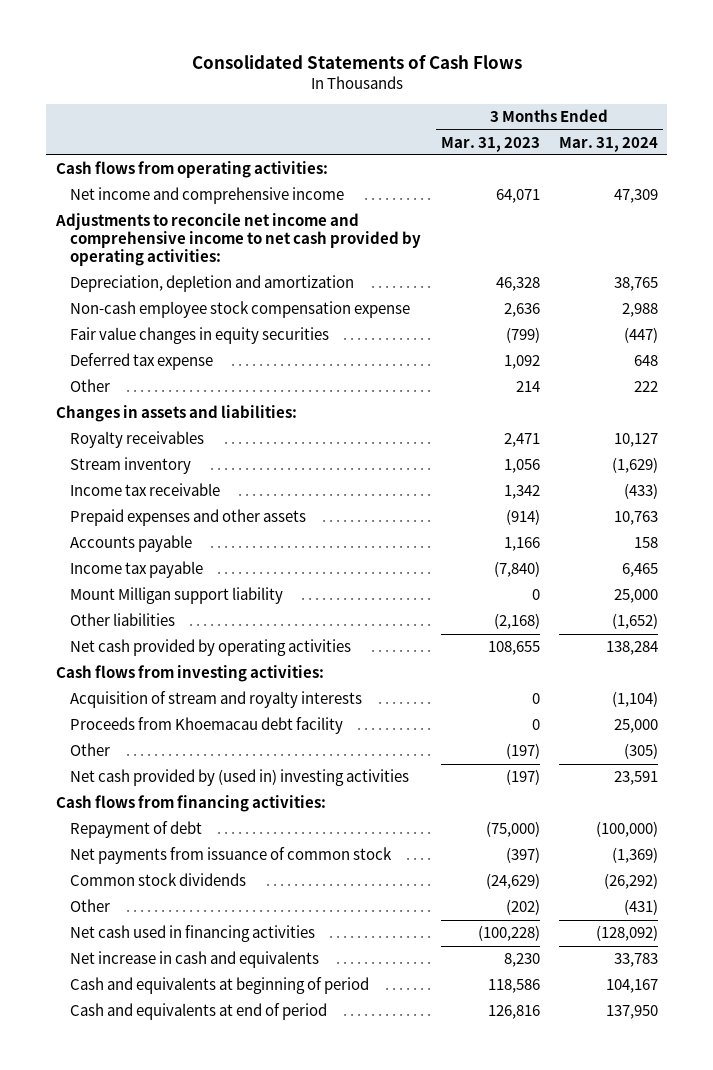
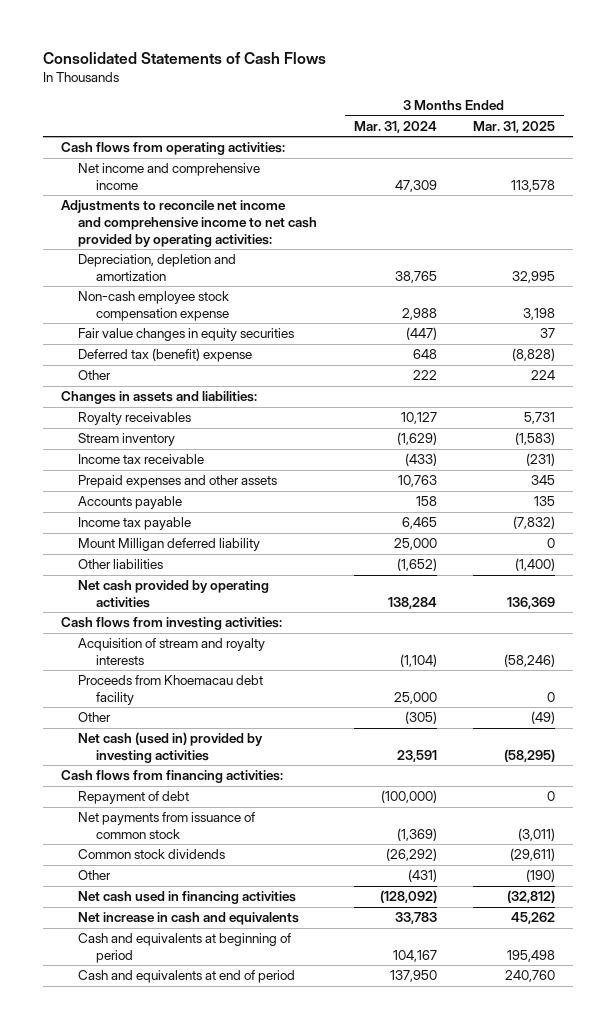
- | 3 Months Ended Mar. 31, 2023 | 3 Months Ended Mar. 31, 2024
+ | 3 Months Ended Mar. 31, 2024 | 3 Months Ended Mar. 31, 2025
- Deferred tax expense | 1,092 | 648
+ Deferred tax (benefit) expense | 648 | (8,828)
- Mount Milligan support liability | 0 | 25,000
+ Mount Milligan deferred liability | 25,000 | 0
- Net cash provided by (used in) investing activities | (197) | 23,591
+ Net cash (used in) provided by investing activities | 23,591 | (58,295)

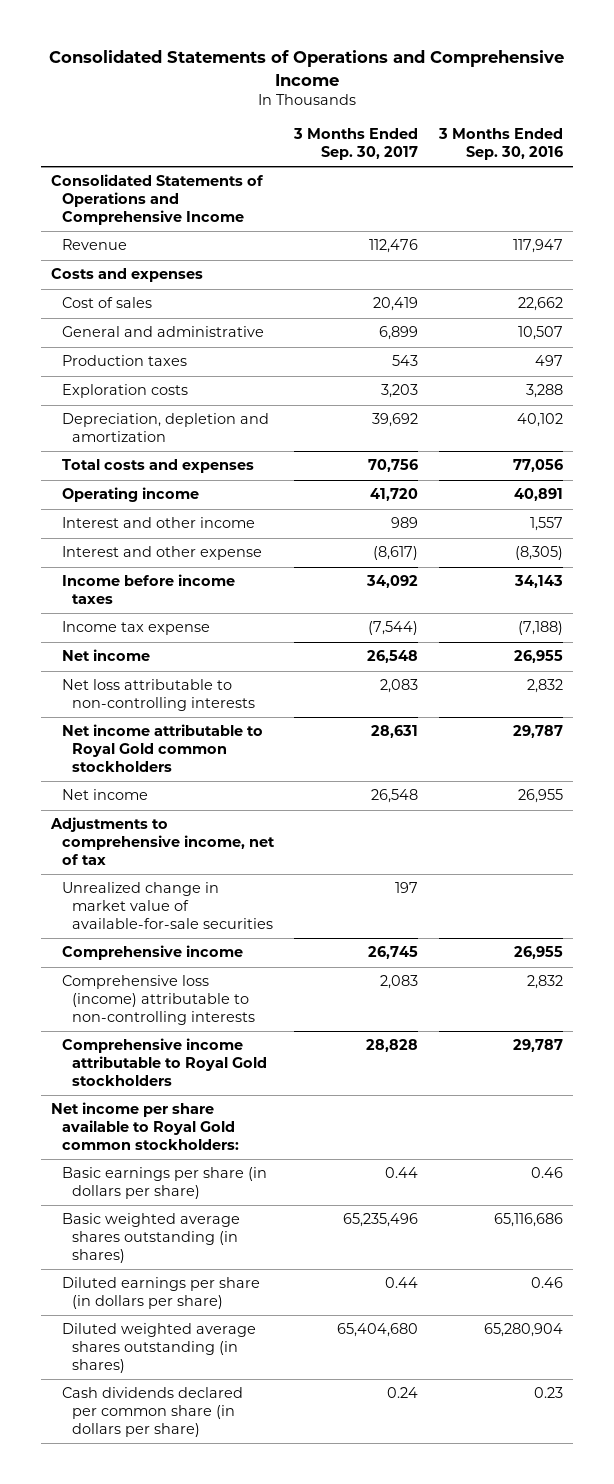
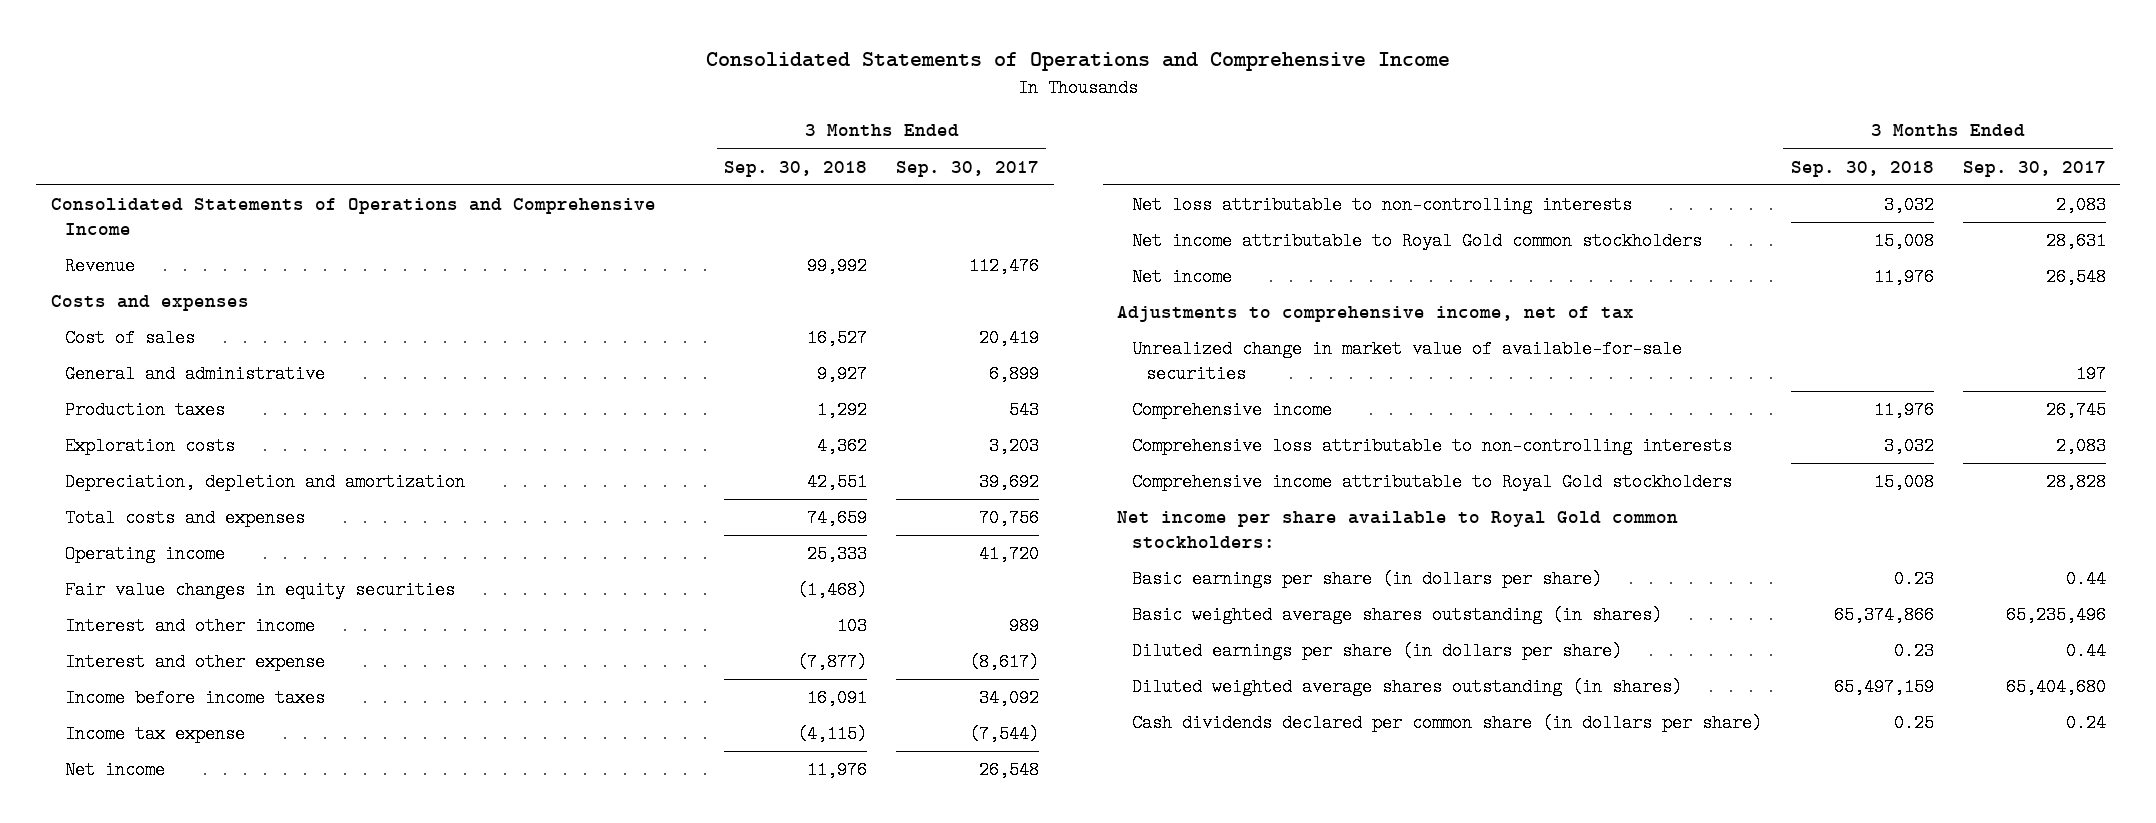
- | 3 Months Ended Sep. 30, 2017 | 3 Months Ended Sep. 30, 2016
+ | 3 Months Ended Sep. 30, 2018 | 3 Months Ended Sep. 30, 2017
+ Fair value changes in equity securities | (1,468) |
- Comprehensive loss (income) attributable to non-controlling interests | 2,083 | 2,832
+ Comprehensive loss attributable to non-controlling interests | 3,032 | 2,083

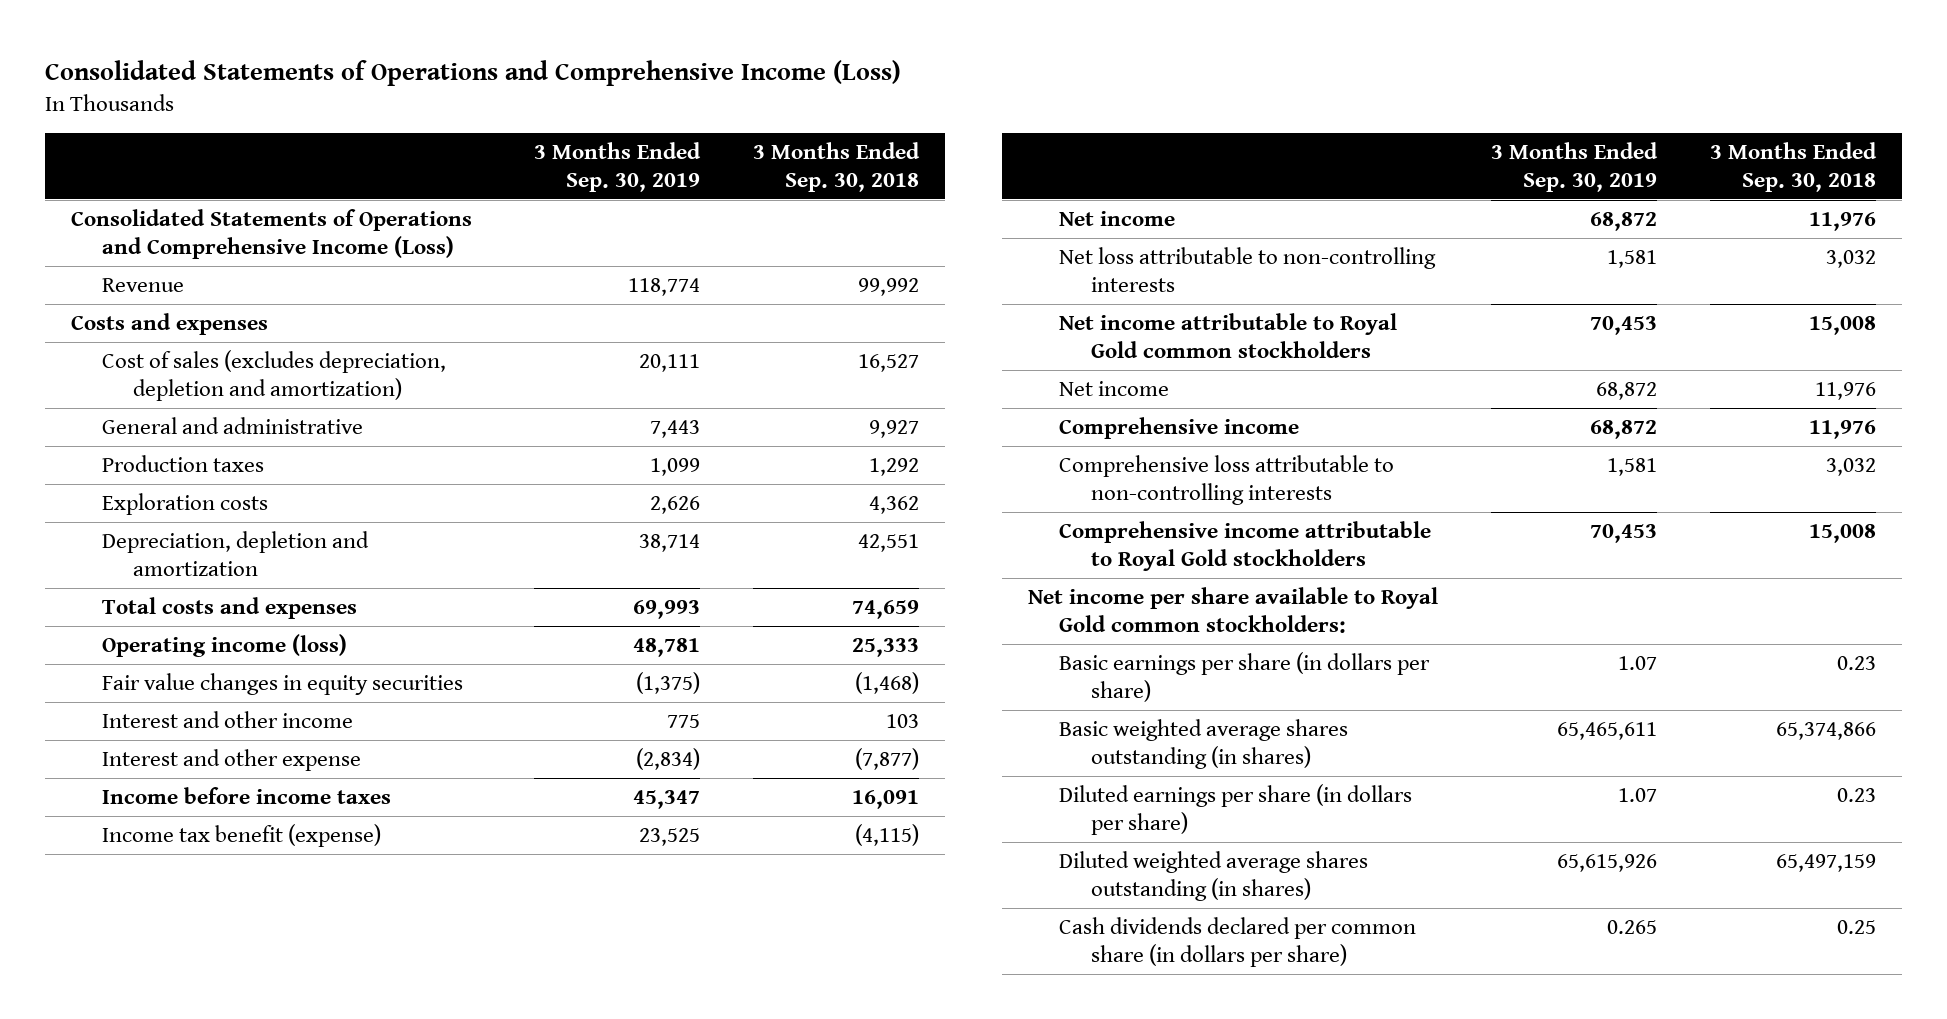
- Consolidated Statements of Operations and Comprehensive Income
+ Consolidated Statements of Operations and Comprehensive Income (Loss)
- | 3 Months Ended Sep. 30, 2018 | 3 Months Ended Sep. 30, 2017
+ | 3 Months Ended Sep. 30, 2019 | 3 Months Ended Sep. 30, 2018
- Consolidated Statements of Operations and Comprehensive Income
+ Consolidated Statements of Operations and Comprehensive Income (Loss)
- Cost of sales | 16,527 | 20,419
+ Cost of sales (excludes depreciation, depletion and amortization) | 20,111 | 16,527
- Operating income | 25,333 | 41,720
+ Operating income (loss) | 48,781 | 25,333
- Income tax expense | (4,115) | (7,544)
+ Income tax benefit (expense) | 23,525 | (4,115)
- Adjustments to comprehensive income, net of tax
- Unrealized change in market value of available-for-sale securities | | 197

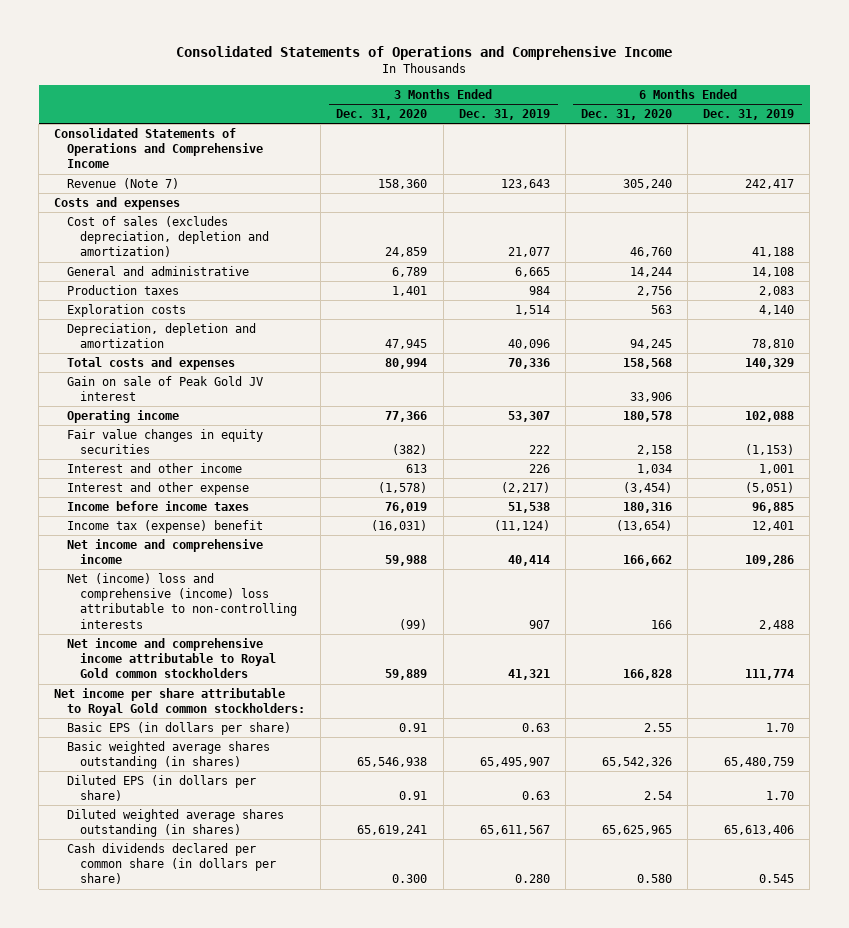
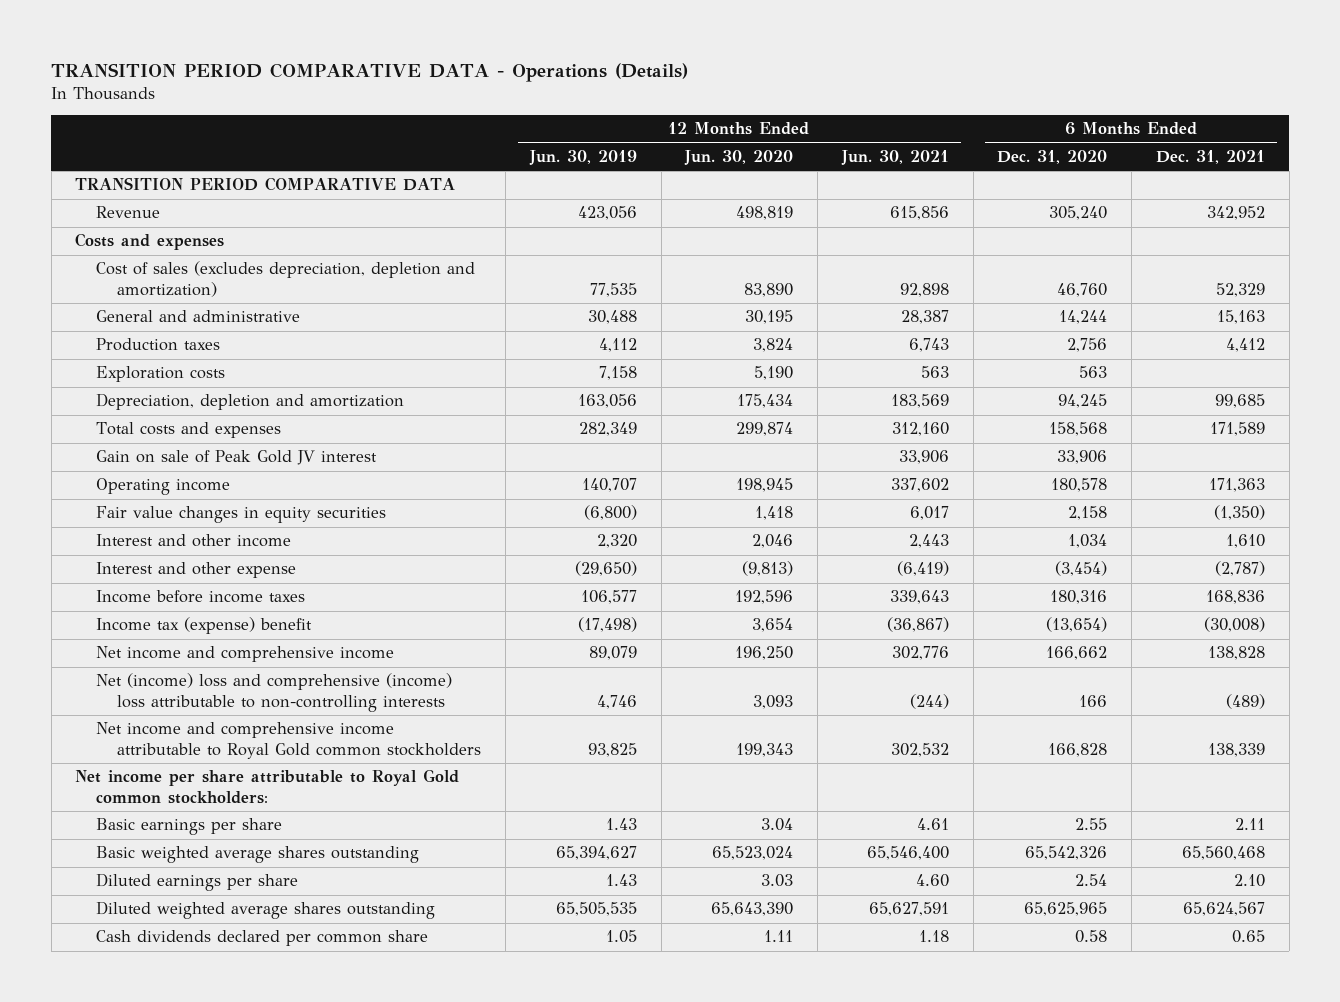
- Consolidated Statements of Operations and Comprehensive Income
+ TRANSITION PERIOD COMPARATIVE DATA - Operations (Details)
- | 3 Months Ended Dec. 31, 2020 | 3 Months Ended Dec. 31, 2019 | 6 Months Ended Dec. 31, 2020 | 6 Months Ended Dec. 31, 2019
+ | 12 Months Ended Jun. 30, 2019 | 12 Months Ended Jun. 30, 2020 | 12 Months Ended Jun. 30, 2021 | 6 Months Ended Dec. 31, 2020 | 6 Months Ended Dec. 31, 2021
- Consolidated Statements of Operations and Comprehensive Income
- Revenue (Note 7) | 158,360 | 123,643 | 305,240 | 242,417
+ TRANSITION PERIOD COMPARATIVE DATA
+ Revenue | 423,056 | 498,819 | 615,856 | 305,240 | 342,952
- Basic EPS (in dollars per share) | 0.91 | 0.63 | 2.55 | 1.70
- Basic weighted average shares outstanding (in shares) | 65,546,938 | 65,495,907 | 65,542,326 | 65,480,759
- Diluted EPS (in dollars per share) | 0.91 | 0.63 | 2.54 | 1.70
- Diluted weighted average shares outstanding (in shares) | 65,619,241 | 65,611,567 | 65,625,965 | 65,613,406
- Cash dividends declared per common share (in dollars per share) | 0.300 | 0.280 | 0.580 | 0.545
+ Basic earnings per share | 1.43 | 3.04 | 4.61 | 2.55 | 2.11
+ Basic weighted average shares outstanding | 65,394,627 | 65,523,024 | 65,546,400 | 65,542,326 | 65,560,468
+ Diluted earnings per share | 1.43 | 3.03 | 4.60 | 2.54 | 2.10
+ Diluted weighted average shares outstanding | 65,505,535 | 65,643,390 | 65,627,591 | 65,625,965 | 65,624,567
+ Cash dividends declared per common share | 1.05 | 1.11 | 1.18 | 0.58 | 0.65

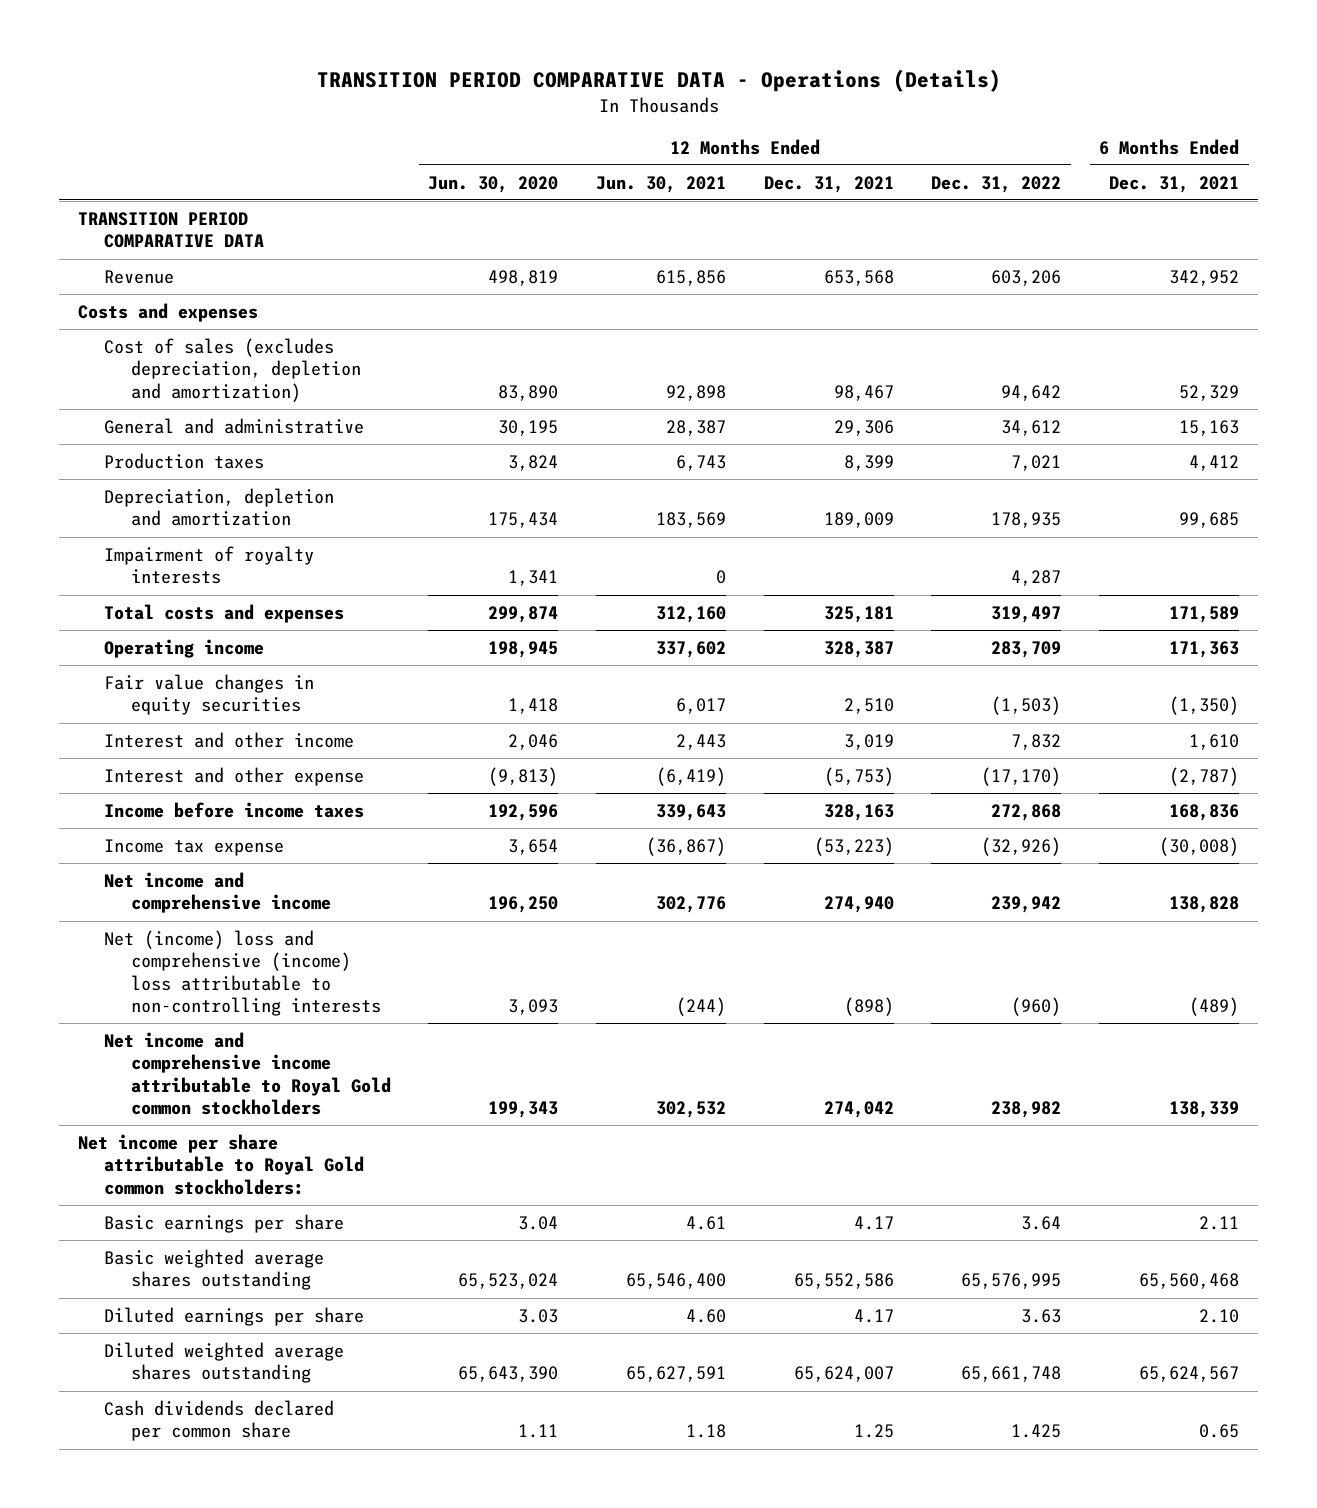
- | 12 Months Ended Jun. 30, 2019 | 12 Months Ended Jun. 30, 2020 | 12 Months Ended Jun. 30, 2021 | 6 Months Ended Dec. 31, 2020 | 6 Months Ended Dec. 31, 2021
+ | 12 Months Ended Jun. 30, 2020 | 12 Months Ended Jun. 30, 2021 | 12 Months Ended Dec. 31, 2021 | 12 Months Ended Dec. 31, 2022 | 6 Months Ended Dec. 31, 2021
- Exploration costs | 7,158 | 5,190 | 563 | 563 |
+ Impairment of royalty interests | 1,341 | 0 | | 4,287 |
- Gain on sale of Peak Gold JV interest | | | 33,906 | 33,906 |
- Income tax (expense) benefit | (17,498) | 3,654 | (36,867) | (13,654) | (30,008)
+ Income tax expense | 3,654 | (36,867) | (53,223) | (32,926) | (30,008)

